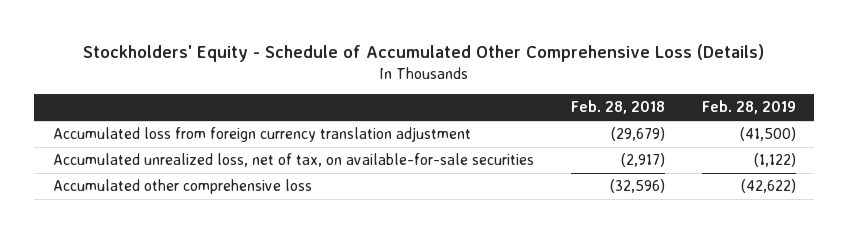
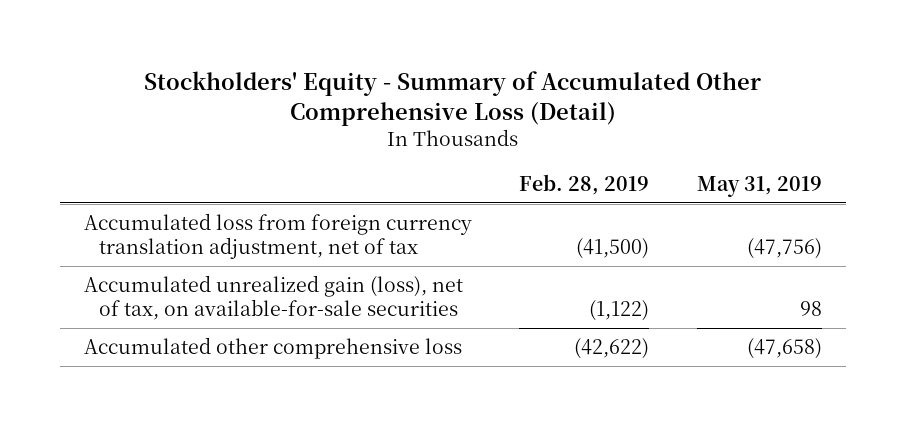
- Stockholders' Equity - Schedule of Accumulated Other Comprehensive Loss (Details)
+ Stockholders' Equity - Summary of Accumulated Other Comprehensive Loss (Detail)
- | Feb. 28, 2018 | Feb. 28, 2019
+ | Feb. 28, 2019 | May 31, 2019
- Accumulated loss from foreign currency translation adjustment | (29,679) | (41,500)
- Accumulated unrealized loss, net of tax, on available-for-sale securities | (2,917) | (1,122)
+ Accumulated loss from foreign currency translation adjustment, net of tax | (41,500) | (47,756)
+ Accumulated unrealized gain (loss), net of tax, on available-for-sale securities | (1,122) | 98

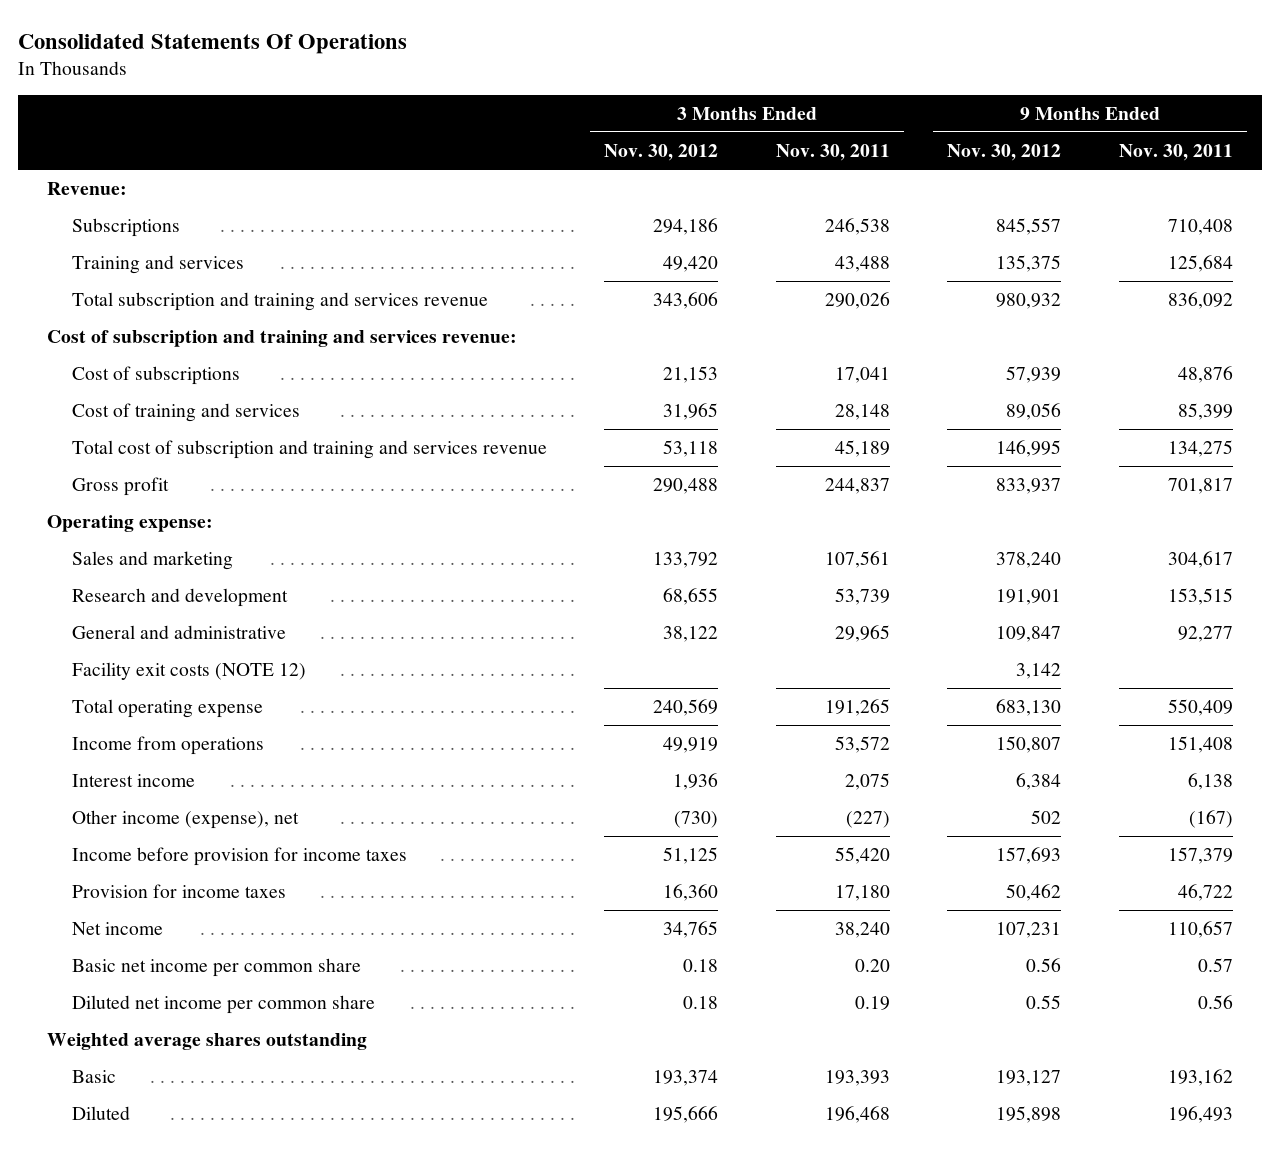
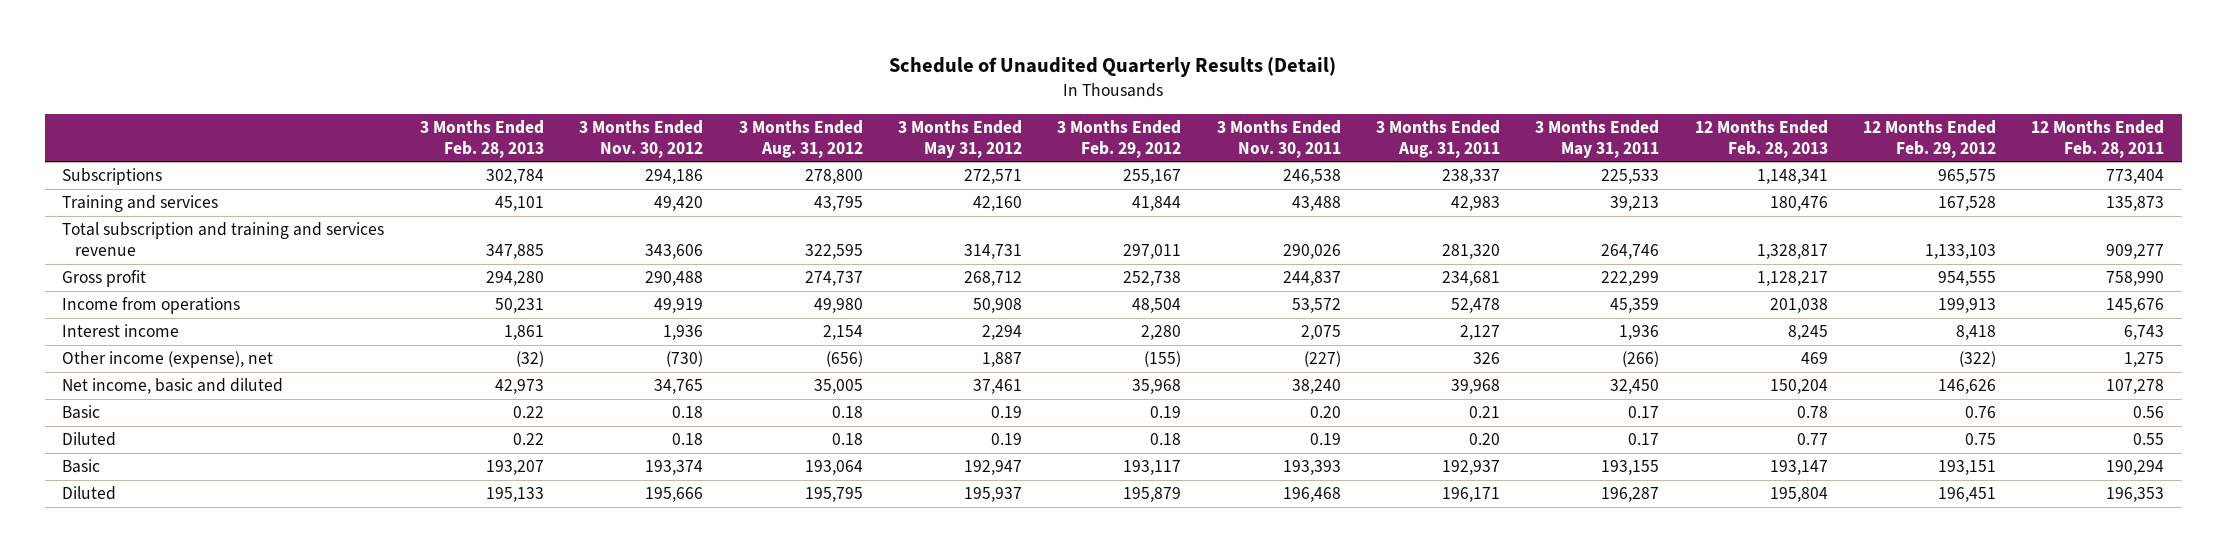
- Consolidated Statements Of Operations
+ Schedule of Unaudited Quarterly Results (Detail)
- | 3 Months Ended Nov. 30, 2012 | 3 Months Ended Nov. 30, 2011 | 9 Months Ended Nov. 30, 2012 | 9 Months Ended Nov. 30, 2011
+ | 3 Months Ended Feb. 28, 2013 | 3 Months Ended Nov. 30, 2012 | 3 Months Ended Aug. 31, 2012 | 3 Months Ended May 31, 2012 | 3 Months Ended Feb. 29, 2012 | 3 Months Ended Nov. 30, 2011 | 3 Months Ended Aug. 31, 2011 | 3 Months Ended May 31, 2011 | 12 Months Ended Feb. 28, 2013 | 12 Months Ended Feb. 29, 2012 | 12 Months Ended Feb. 28, 2011
- Revenue:
- Cost of subscription and training and services revenue:
- Cost of subscriptions | 21,153 | 17,041 | 57,939 | 48,876
- Cost of training and services | 31,965 | 28,148 | 89,056 | 85,399
- Total cost of subscription and training and services revenue | 53,118 | 45,189 | 146,995 | 134,275
- Operating expense:
- Sales and marketing | 133,792 | 107,561 | 378,240 | 304,617
- Research and development | 68,655 | 53,739 | 191,901 | 153,515
- General and administrative | 38,122 | 29,965 | 109,847 | 92,277
- Facility exit costs (NOTE 12) | | | 3,142 |
- Total operating expense | 240,569 | 191,265 | 683,130 | 550,409
- Income before provision for income taxes | 51,125 | 55,420 | 157,693 | 157,379
- Provision for income taxes | 16,360 | 17,180 | 50,462 | 46,722
- Net income | 34,765 | 38,240 | 107,231 | 110,657
- Basic net income per common share | 0.18 | 0.20 | 0.56 | 0.57
- Diluted net income per common share | 0.18 | 0.19 | 0.55 | 0.56
- Weighted average shares outstanding
+ Net income, basic and diluted | 42,973 | 34,765 | 35,005 | 37,461 | 35,968 | 38,240 | 39,968 | 32,450 | 150,204 | 146,626 | 107,278
+ Basic | 0.22 | 0.18 | 0.18 | 0.19 | 0.19 | 0.20 | 0.21 | 0.17 | 0.78 | 0.76 | 0.56
+ Diluted | 0.22 | 0.18 | 0.18 | 0.19 | 0.18 | 0.19 | 0.20 | 0.17 | 0.77 | 0.75 | 0.55

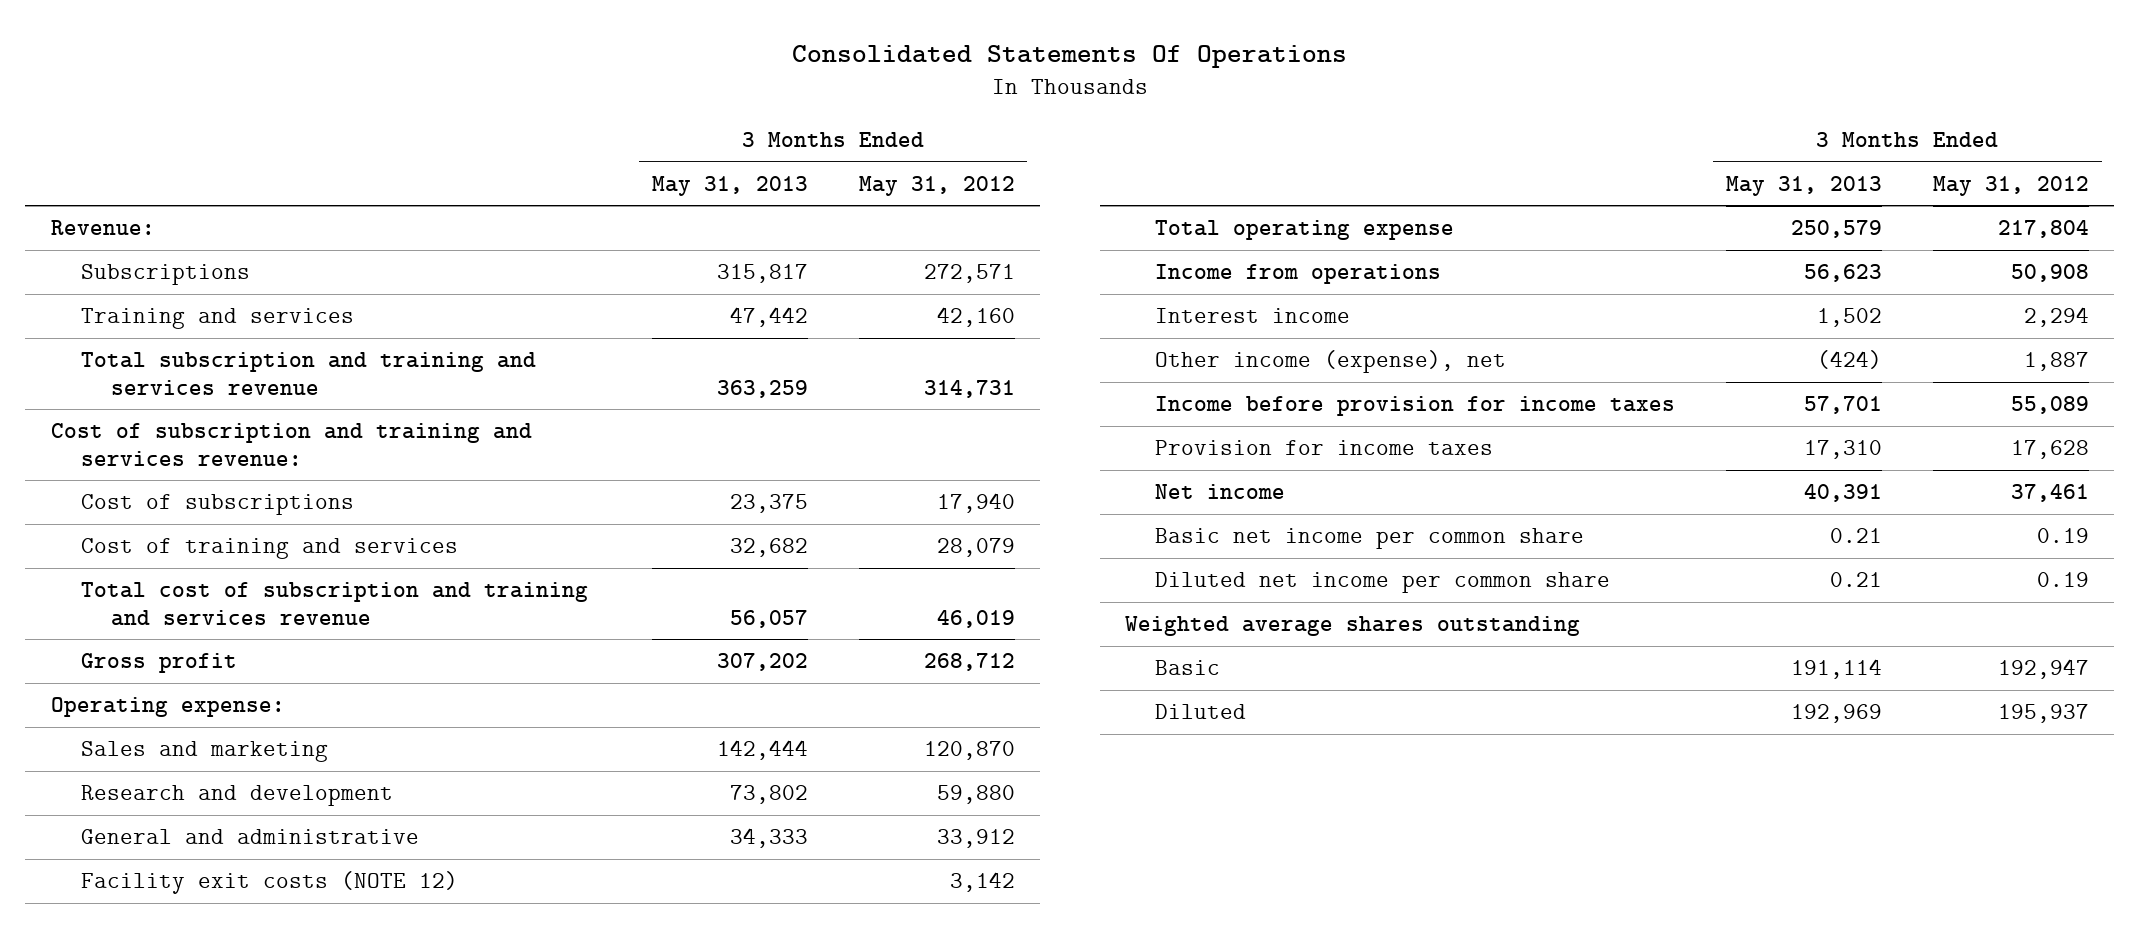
- Schedule of Unaudited Quarterly Results (Detail)
+ Consolidated Statements Of Operations
- | 3 Months Ended Feb. 28, 2013 | 3 Months Ended Nov. 30, 2012 | 3 Months Ended Aug. 31, 2012 | 3 Months Ended May 31, 2012 | 3 Months Ended Feb. 29, 2012 | 3 Months Ended Nov. 30, 2011 | 3 Months Ended Aug. 31, 2011 | 3 Months Ended May 31, 2011 | 12 Months Ended Feb. 28, 2013 | 12 Months Ended Feb. 29, 2012 | 12 Months Ended Feb. 28, 2011
+ | 3 Months Ended May 31, 2013 | 3 Months Ended May 31, 2012
+ Revenue:
+ Cost of subscription and training and services revenue:
+ Cost of subscriptions | 23,375 | 17,940
+ Cost of training and services | 32,682 | 28,079
+ Total cost of subscription and training and services revenue | 56,057 | 46,019
+ Operating expense:
+ Sales and marketing | 142,444 | 120,870
+ Research and development | 73,802 | 59,880
+ General and administrative | 34,333 | 33,912
+ Facility exit costs (NOTE 12) | | 3,142
+ Total operating expense | 250,579 | 217,804
- Net income, basic and diluted | 42,973 | 34,765 | 35,005 | 37,461 | 35,968 | 38,240 | 39,968 | 32,450 | 150,204 | 146,626 | 107,278
- Basic | 0.22 | 0.18 | 0.18 | 0.19 | 0.19 | 0.20 | 0.21 | 0.17 | 0.78 | 0.76 | 0.56
- Diluted | 0.22 | 0.18 | 0.18 | 0.19 | 0.18 | 0.19 | 0.20 | 0.17 | 0.77 | 0.75 | 0.55
+ Income before provision for income taxes | 57,701 | 55,089
+ Provision for income taxes | 17,310 | 17,628
+ Net income | 40,391 | 37,461
+ Basic net income per common share | 0.21 | 0.19
+ Diluted net income per common share | 0.21 | 0.19
+ Weighted average shares outstanding

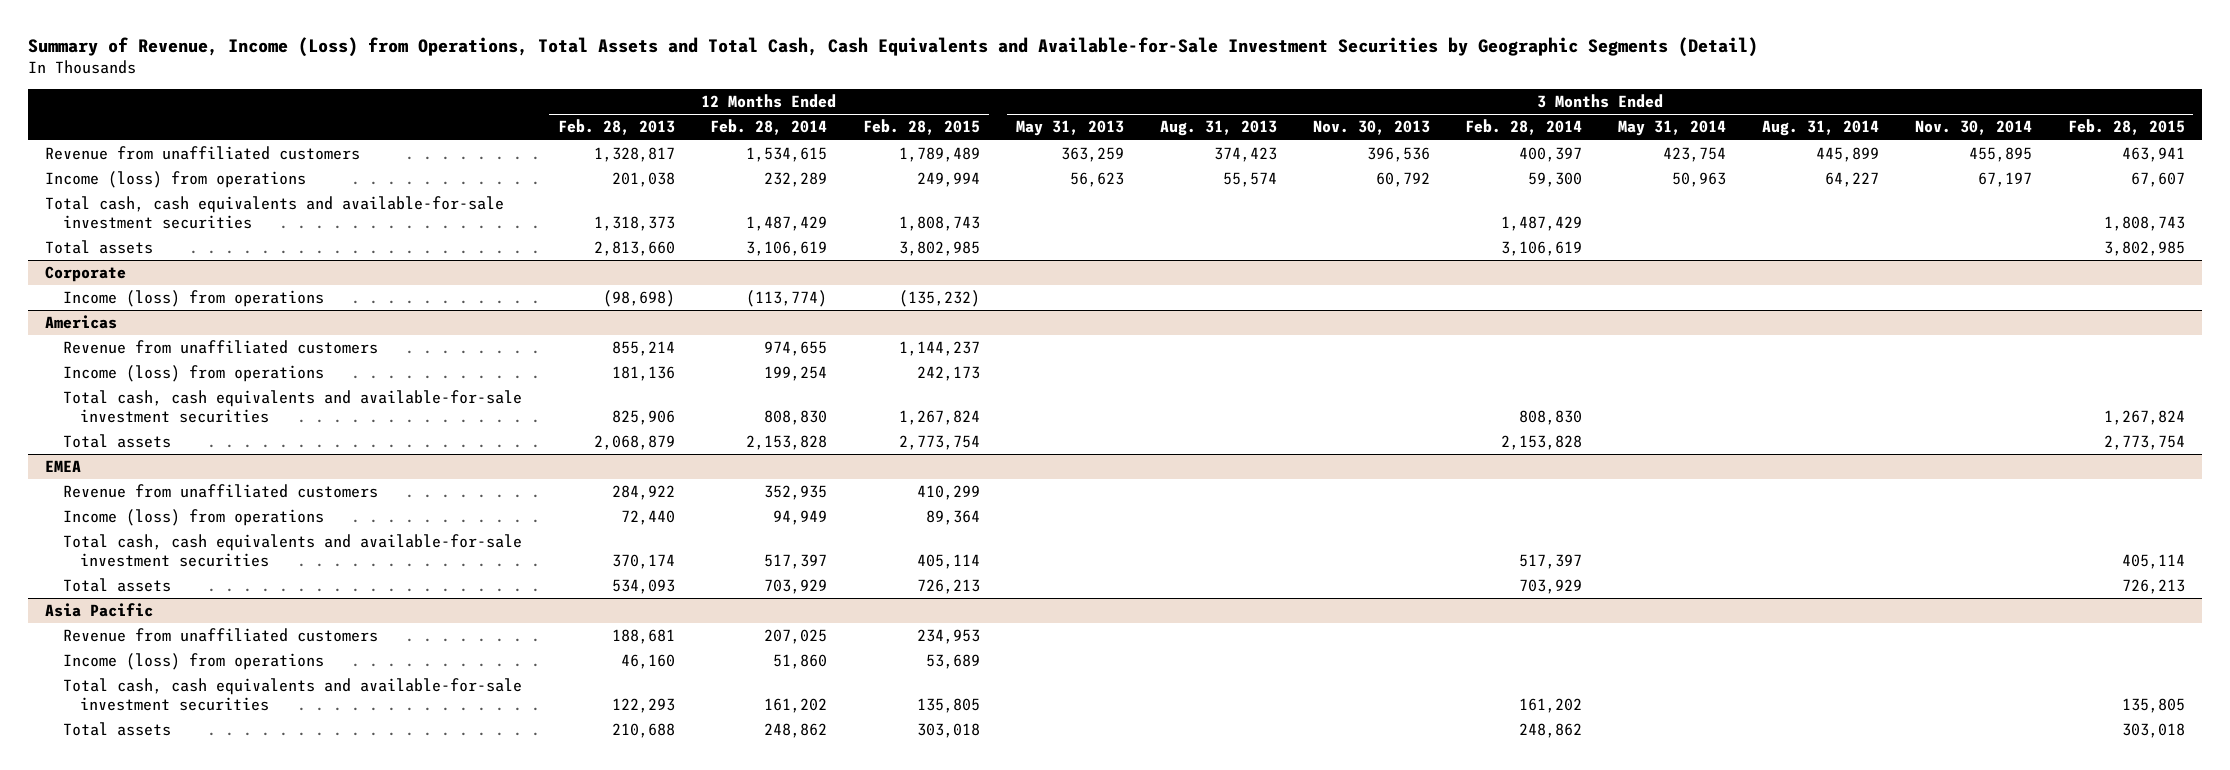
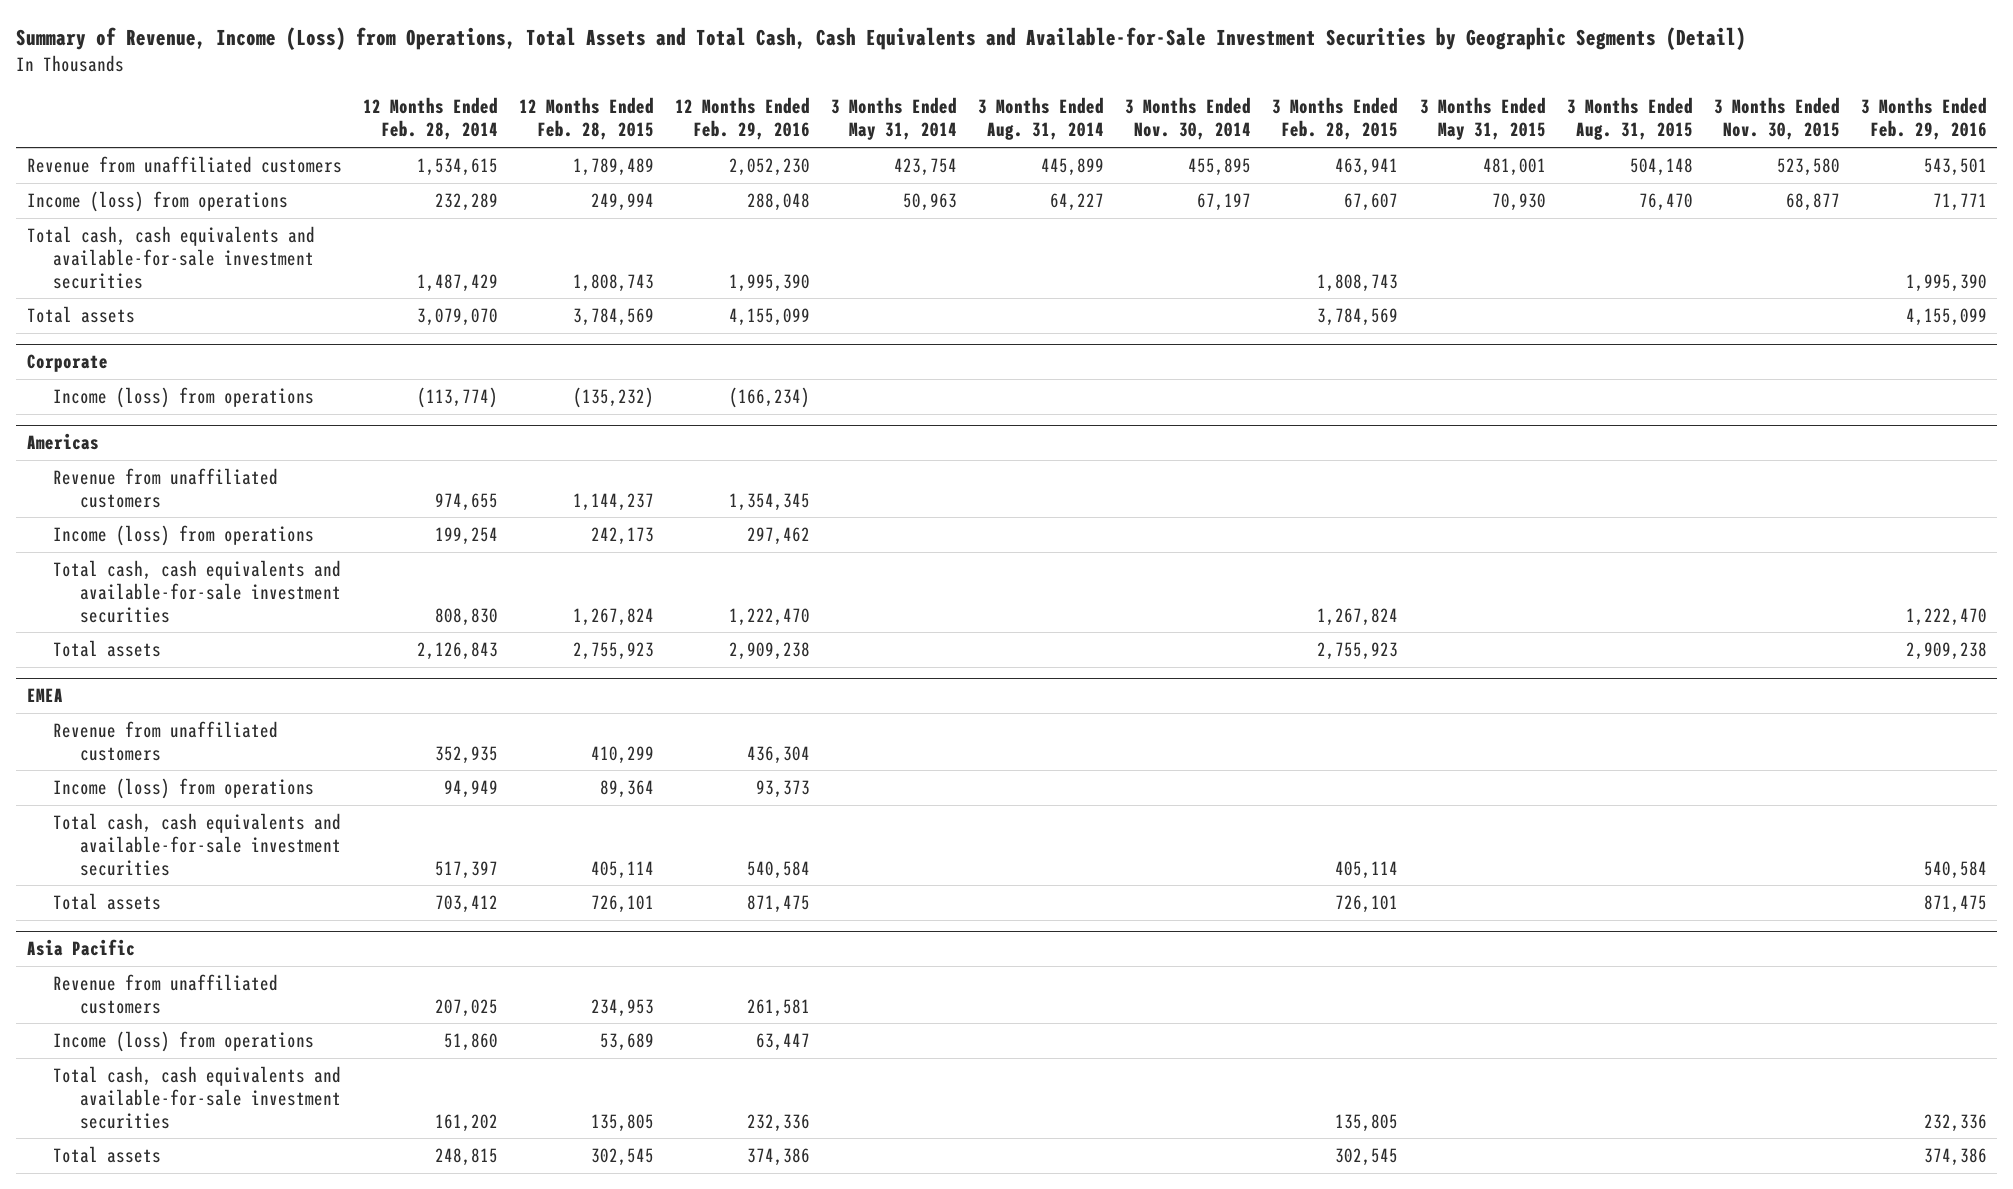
- | 12 Months Ended Feb. 28, 2013 | 12 Months Ended Feb. 28, 2014 | 12 Months Ended Feb. 28, 2015 | 3 Months Ended May 31, 2013 | 3 Months Ended Aug. 31, 2013 | 3 Months Ended Nov. 30, 2013 | 3 Months Ended Feb. 28, 2014 | 3 Months Ended May 31, 2014 | 3 Months Ended Aug. 31, 2014 | 3 Months Ended Nov. 30, 2014 | 3 Months Ended Feb. 28, 2015
+ | 12 Months Ended Feb. 28, 2014 | 12 Months Ended Feb. 28, 2015 | 12 Months Ended Feb. 29, 2016 | 3 Months Ended May 31, 2014 | 3 Months Ended Aug. 31, 2014 | 3 Months Ended Nov. 30, 2014 | 3 Months Ended Feb. 28, 2015 | 3 Months Ended May 31, 2015 | 3 Months Ended Aug. 31, 2015 | 3 Months Ended Nov. 30, 2015 | 3 Months Ended Feb. 29, 2016
- Total assets | 2,813,660 | 3,106,619 | 3,802,985 | | | | 3,106,619 | | | | 3,802,985
+ Total assets | 3,079,070 | 3,784,569 | 4,155,099 | | | | 3,784,569 | | | | 4,155,099
@ Americas
- Total assets | 2,068,879 | 2,153,828 | 2,773,754 | | | | 2,153,828 | | | | 2,773,754
+ Total assets | 2,126,843 | 2,755,923 | 2,909,238 | | | | 2,755,923 | | | | 2,909,238
@ EMEA
- Total assets | 534,093 | 703,929 | 726,213 | | | | 703,929 | | | | 726,213
+ Total assets | 703,412 | 726,101 | 871,475 | | | | 726,101 | | | | 871,475
@ Asia Pacific
- Total assets | 210,688 | 248,862 | 303,018 | | | | 248,862 | | | | 303,018
+ Total assets | 248,815 | 302,545 | 374,386 | | | | 302,545 | | | | 374,386

